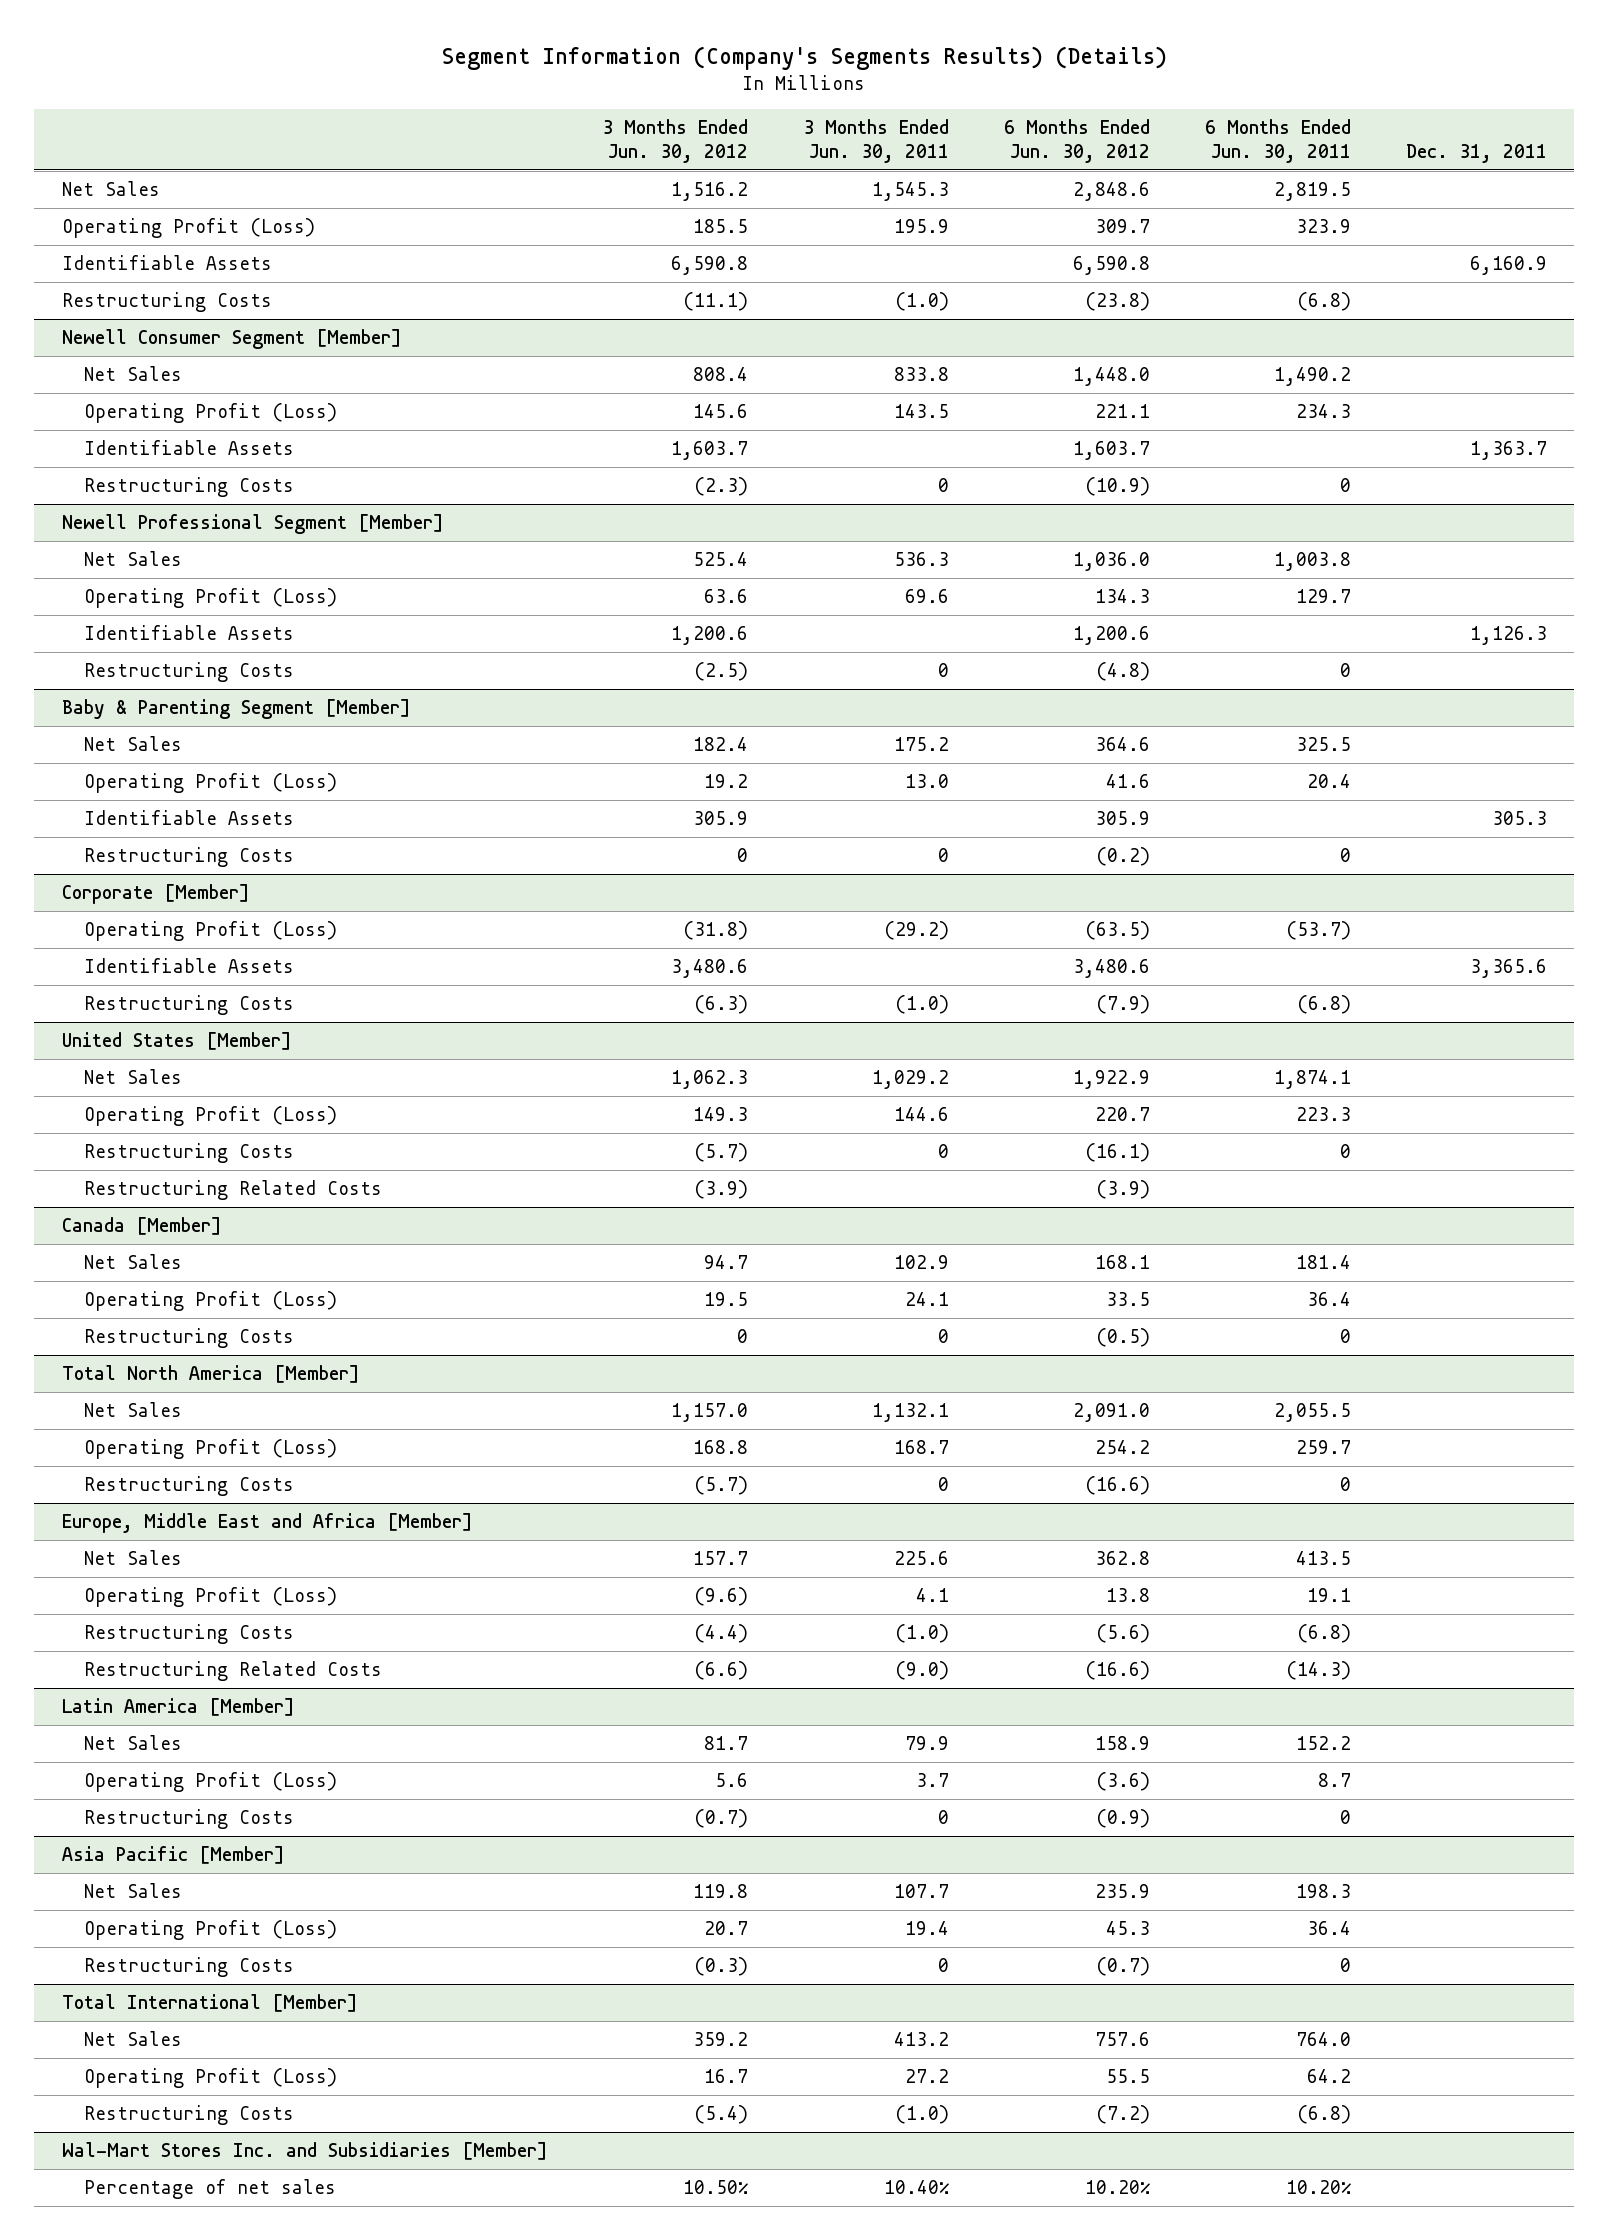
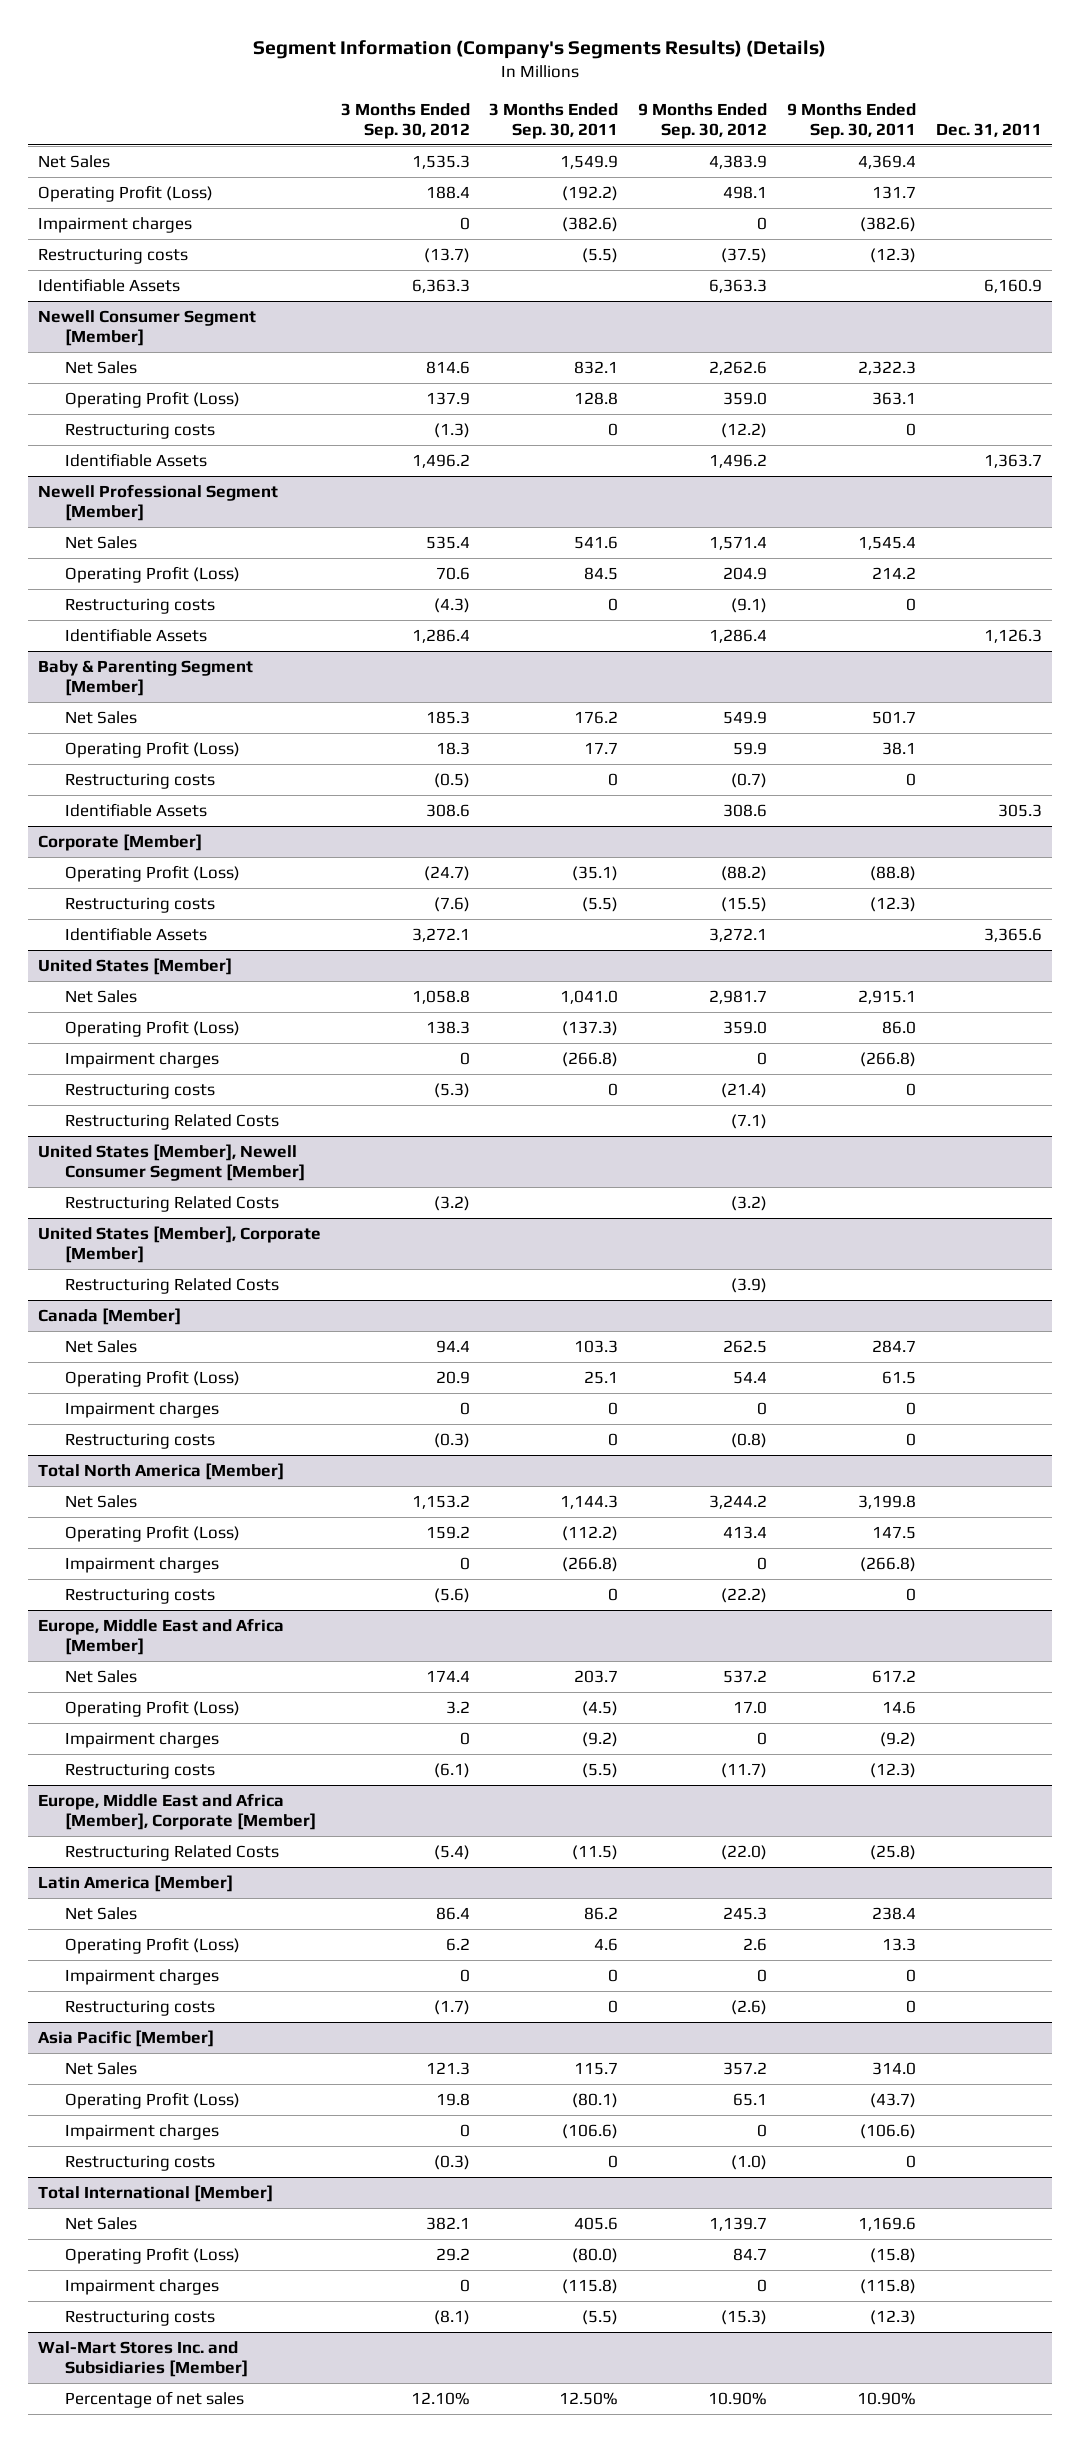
- | 3 Months Ended Jun. 30, 2012 | 3 Months Ended Jun. 30, 2011 | 6 Months Ended Jun. 30, 2012 | 6 Months Ended Jun. 30, 2011 | Dec. 31, 2011
+ | 3 Months Ended Sep. 30, 2012 | 3 Months Ended Sep. 30, 2011 | 9 Months Ended Sep. 30, 2012 | 9 Months Ended Sep. 30, 2011 | Dec. 31, 2011
+ Impairment charges | 0 | (382.6) | 0 | (382.6) |
+ Restructuring costs | (13.7) | (5.5) | (37.5) | (12.3) |
- Restructuring Costs | (11.1) | (1.0) | (23.8) | (6.8) |
@ Newell Consumer Segment [Member]
+ Restructuring costs | (1.3) | 0 | (12.2) | 0 |
- Restructuring Costs | (2.3) | 0 | (10.9) | 0 |
@ Newell Professional Segment [Member]
+ Restructuring costs | (4.3) | 0 | (9.1) | 0 |
- Restructuring Costs | (2.5) | 0 | (4.8) | 0 |
@ Baby & Parenting Segment [Member]
+ Restructuring costs | (0.5) | 0 | (0.7) | 0 |
- Restructuring Costs | 0 | 0 | (0.2) | 0 |
@ Corporate [Member]
+ Restructuring costs | (7.6) | (5.5) | (15.5) | (12.3) |
- Restructuring Costs | (6.3) | (1.0) | (7.9) | (6.8) |
@ United States [Member]
- Restructuring Costs | (5.7) | 0 | (16.1) | 0 |
+ Impairment charges | 0 | (266.8) | 0 | (266.8) |
+ Restructuring costs | (5.3) | 0 | (21.4) | 0 |
+ United States [Member], Newell Consumer Segment [Member]
+ Restructuring Related Costs | (3.2) | | (3.2) | |
+ United States [Member], Corporate [Member]
+ Restructuring Related Costs | | | (3.9) | |
@ Canada [Member]
- Restructuring Costs | 0 | 0 | (0.5) | 0 |
+ Impairment charges | 0 | 0 | 0 | 0 |
+ Restructuring costs | (0.3) | 0 | (0.8) | 0 |
@ Total North America [Member]
- Restructuring Costs | (5.7) | 0 | (16.6) | 0 |
+ Impairment charges | 0 | (266.8) | 0 | (266.8) |
+ Restructuring costs | (5.6) | 0 | (22.2) | 0 |
@ Europe, Middle East and Africa [Member]
- Restructuring Costs | (4.4) | (1.0) | (5.6) | (6.8) |
- Restructuring Related Costs | (6.6) | (9.0) | (16.6) | (14.3) |
+ Impairment charges | 0 | (9.2) | 0 | (9.2) |
+ Restructuring costs | (6.1) | (5.5) | (11.7) | (12.3) |
+ Europe, Middle East and Africa [Member], Corporate [Member]
+ Restructuring Related Costs | (5.4) | (11.5) | (22.0) | (25.8) |
@ Latin America [Member]
- Restructuring Costs | (0.7) | 0 | (0.9) | 0 |
+ Impairment charges | 0 | 0 | 0 | 0 |
+ Restructuring costs | (1.7) | 0 | (2.6) | 0 |
@ Asia Pacific [Member]
- Restructuring Costs | (0.3) | 0 | (0.7) | 0 |
+ Impairment charges | 0 | (106.6) | 0 | (106.6) |
+ Restructuring costs | (0.3) | 0 | (1.0) | 0 |
@ Total International [Member]
- Restructuring Costs | (5.4) | (1.0) | (7.2) | (6.8) |
+ Impairment charges | 0 | (115.8) | 0 | (115.8) |
+ Restructuring costs | (8.1) | (5.5) | (15.3) | (12.3) |

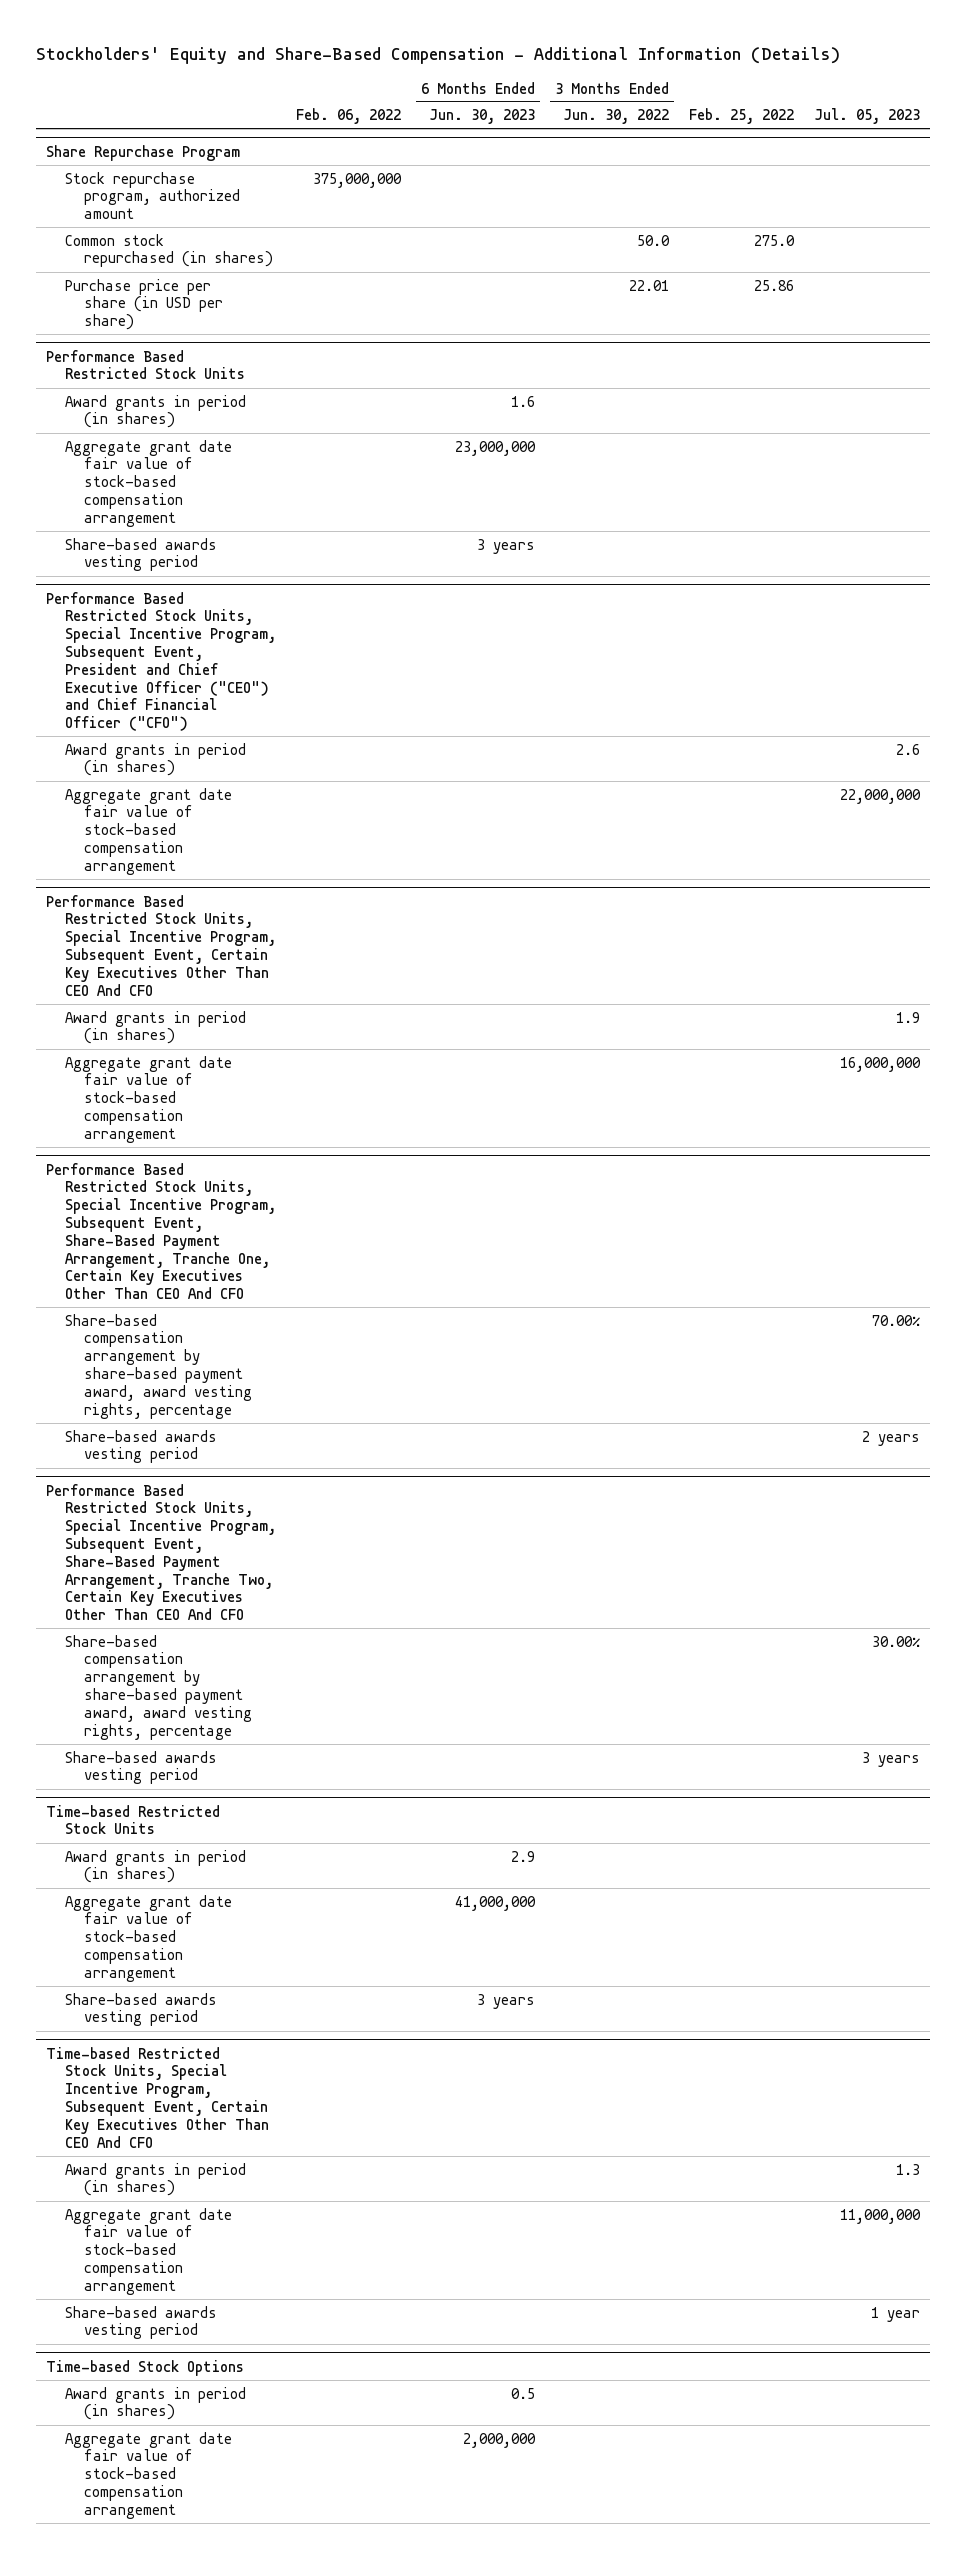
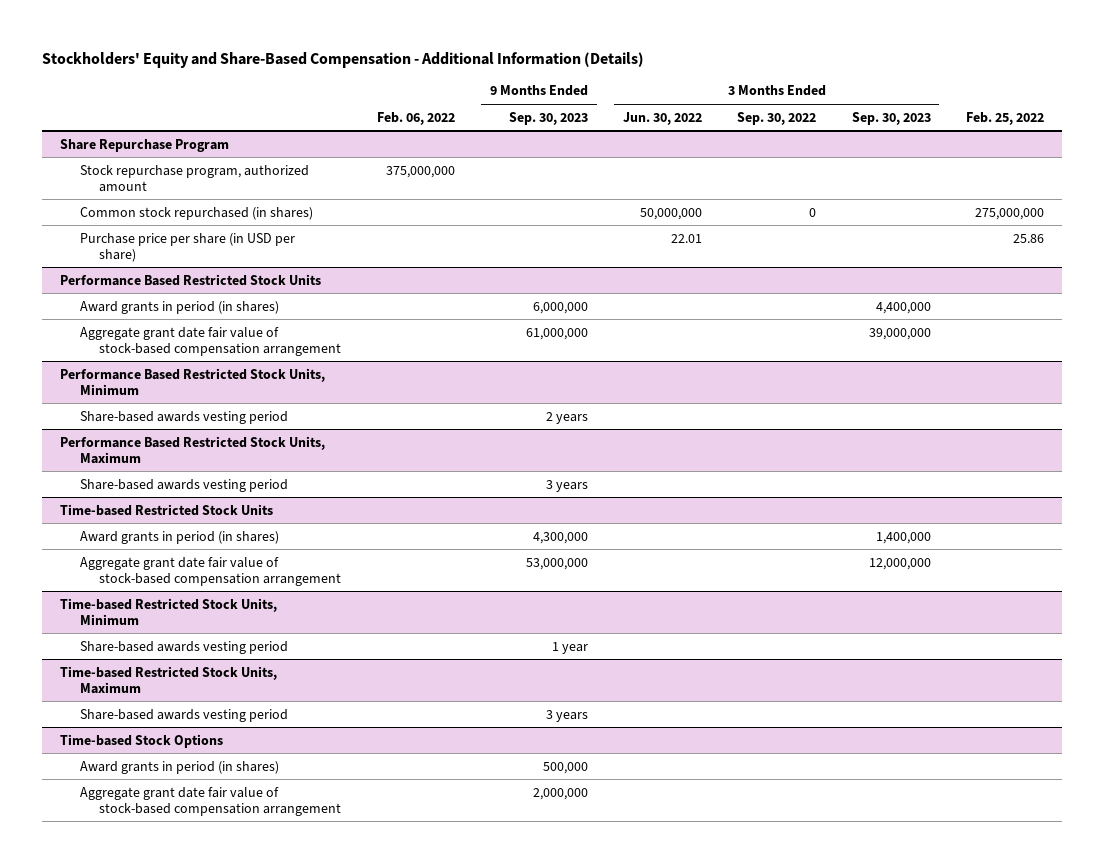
- | Feb. 06, 2022 | 6 Months Ended Jun. 30, 2023 | 3 Months Ended Jun. 30, 2022 | Feb. 25, 2022 | Jul. 05, 2023
+ | Feb. 06, 2022 | 9 Months Ended Sep. 30, 2023 | 3 Months Ended Jun. 30, 2022 | 3 Months Ended Sep. 30, 2022 | 3 Months Ended Sep. 30, 2023 | Feb. 25, 2022
@ Share Repurchase Program
- Common stock repurchased (in shares) | | | 50.0 | 275.0 |
+ Common stock repurchased (in shares) | | | 50,000,000 | 0 | | 275,000,000
@ Performance Based Restricted Stock Units
- Share-based awards vesting period | | 3 years | | |
- Performance Based Restricted Stock Units, Special Incentive Program, Subsequent Event, President and Chief Executive Officer ("CEO") and Chief Financial Officer ("CFO")
- Award grants in period (in shares) | | | | | 2.6
- Aggregate grant date fair value of stock-based compensation arrangement | | | | | 22,000,000
- Performance Based Restricted Stock Units, Special Incentive Program, Subsequent Event, Certain Key Executives Other Than CEO And CFO
- Award grants in period (in shares) | | | | | 1.9
- Aggregate grant date fair value of stock-based compensation arrangement | | | | | 16,000,000
- Performance Based Restricted Stock Units, Special Incentive Program, Subsequent Event, Share-Based Payment Arrangement, Tranche One, Certain Key Executives Other Than CEO And CFO
- Share-based compensation arrangement by share-based payment award, award vesting rights, percentage | | | | | 70.00%
- Share-based awards vesting period | | | | | 2 years
- Performance Based Restricted Stock Units, Special Incentive Program, Subsequent Event, Share-Based Payment Arrangement, Tranche Two, Certain Key Executives Other Than CEO And CFO
- Share-based compensation arrangement by share-based payment award, award vesting rights, percentage | | | | | 30.00%
- Share-based awards vesting period | | | | | 3 years
+ Performance Based Restricted Stock Units, Minimum
+ Share-based awards vesting period | | 2 years | | | |
+ Performance Based Restricted Stock Units, Maximum
+ Share-based awards vesting period | | 3 years | | | |
@ Time-based Restricted Stock Units
- Share-based awards vesting period | | 3 years | | |
- Time-based Restricted Stock Units, Special Incentive Program, Subsequent Event, Certain Key Executives Other Than CEO And CFO
- Award grants in period (in shares) | | | | | 1.3
- Aggregate grant date fair value of stock-based compensation arrangement | | | | | 11,000,000
- Share-based awards vesting period | | | | | 1 year
+ Time-based Restricted Stock Units, Minimum
+ Share-based awards vesting period | | 1 year | | | |
+ Time-based Restricted Stock Units, Maximum
+ Share-based awards vesting period | | 3 years | | | |

